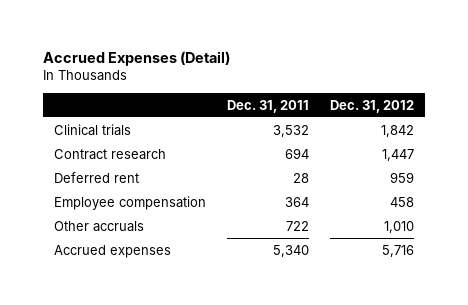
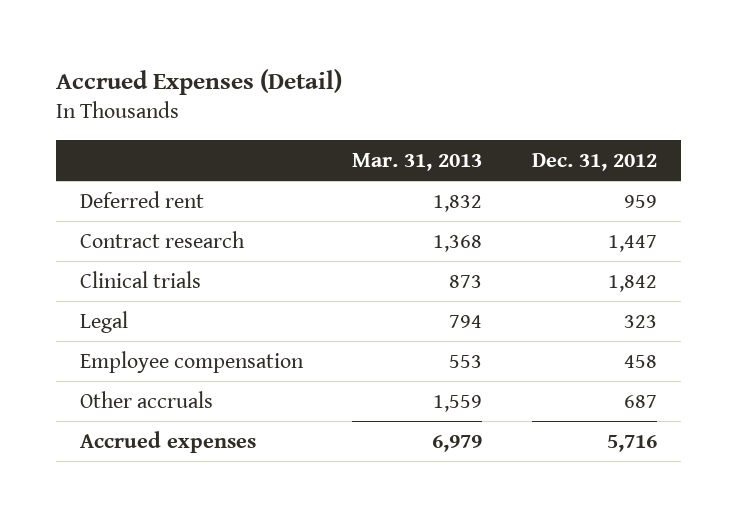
- | Dec. 31, 2011 | Dec. 31, 2012
+ | Mar. 31, 2013 | Dec. 31, 2012
moved down: Contract research | 1,368 | 1,447
moved down: Clinical trials | 873 | 1,842
+ Legal | 794 | 323
- Other accruals | 722 | 1,010
+ Other accruals | 1,559 | 687

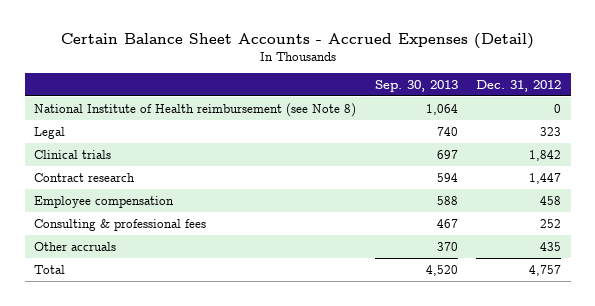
- Accrued Expenses (Detail)
+ Certain Balance Sheet Accounts - Accrued Expenses (Detail)
- | Mar. 31, 2013 | Dec. 31, 2012
+ | Sep. 30, 2013 | Dec. 31, 2012
- Deferred rent | 1,832 | 959
+ National Institute of Health reimbursement (see Note 8) | 1,064 | 0
moved down: Clinical trials | 697 | 1,842
moved down: Contract research | 594 | 1,447
- Other accruals | 1,559 | 687
- Accrued expenses | 6,979 | 5,716
+ Consulting & professional fees | 467 | 252
+ Other accruals | 370 | 435
+ Total | 4,520 | 4,757

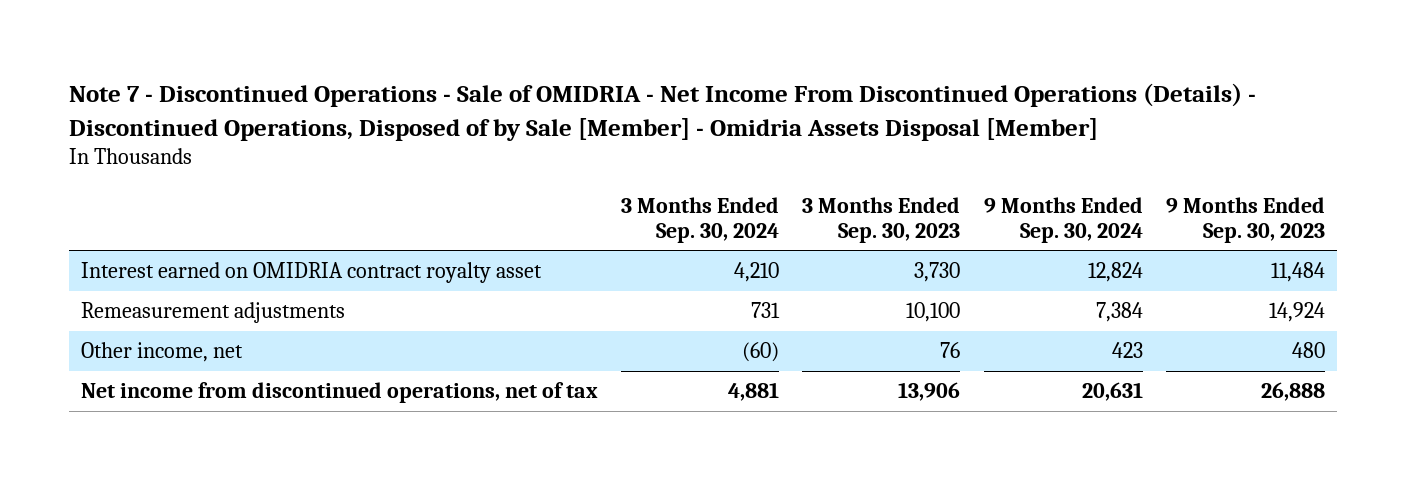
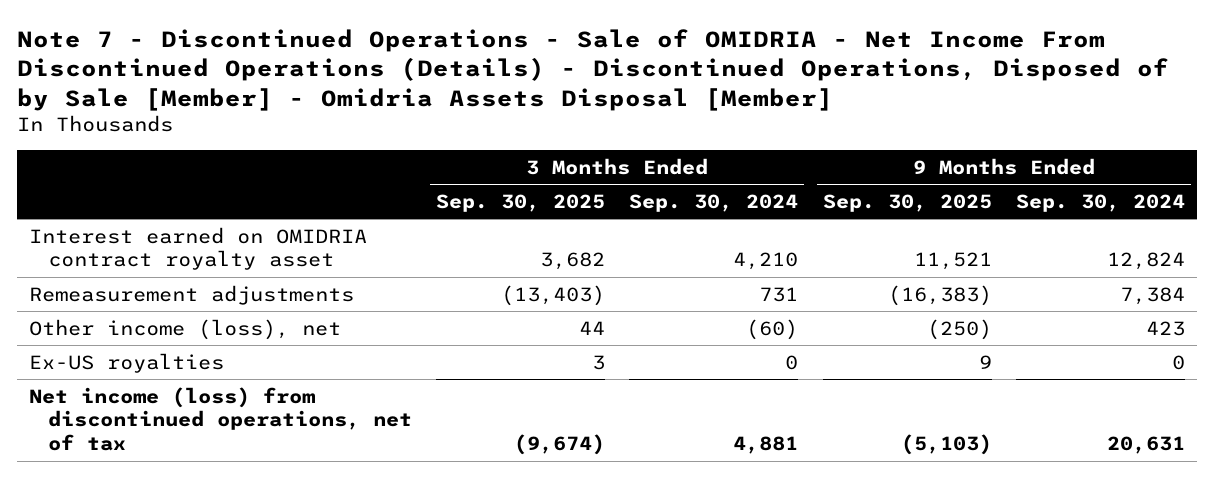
- | 3 Months Ended Sep. 30, 2024 | 3 Months Ended Sep. 30, 2023 | 9 Months Ended Sep. 30, 2024 | 9 Months Ended Sep. 30, 2023
+ | 3 Months Ended Sep. 30, 2025 | 3 Months Ended Sep. 30, 2024 | 9 Months Ended Sep. 30, 2025 | 9 Months Ended Sep. 30, 2024
- Other income, net | (60) | 76 | 423 | 480
- Net income from discontinued operations, net of tax | 4,881 | 13,906 | 20,631 | 26,888
+ Other income (loss), net | 44 | (60) | (250) | 423
+ Ex-US royalties | 3 | 0 | 9 | 0
+ Net income (loss) from discontinued operations, net of tax | (9,674) | 4,881 | (5,103) | 20,631

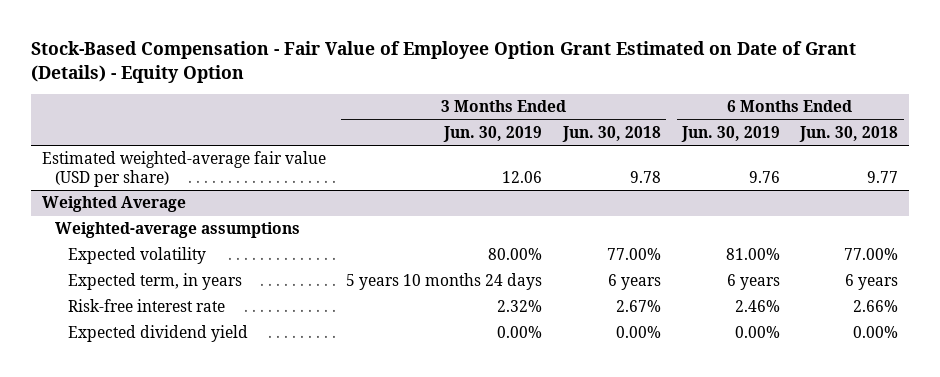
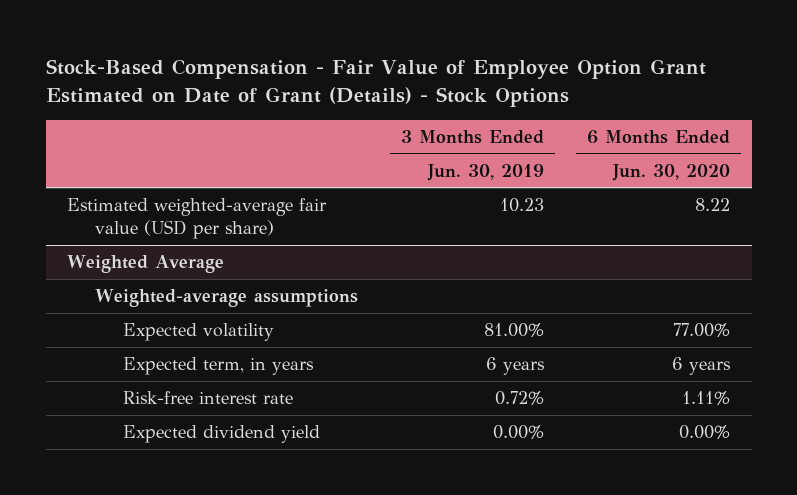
- Stock-Based Compensation - Fair Value of Employee Option Grant Estimated on Date of Grant (Details) - Equity Option
+ Stock-Based Compensation - Fair Value of Employee Option Grant Estimated on Date of Grant (Details) - Stock Options
- | 3 Months Ended Jun. 30, 2019 | 3 Months Ended Jun. 30, 2018 | 6 Months Ended Jun. 30, 2019 | 6 Months Ended Jun. 30, 2018
+ | 3 Months Ended Jun. 30, 2019 | 6 Months Ended Jun. 30, 2020
- Estimated weighted-average fair value (USD per share) | 12.06 | 9.78 | 9.76 | 9.77
+ Estimated weighted-average fair value (USD per share) | 10.23 | 8.22
@ Weighted Average
- Expected volatility | 80.00% | 77.00% | 81.00% | 77.00%
- Expected term, in years | 5 years 10 months 24 days | 6 years | 6 years | 6 years
- Risk-free interest rate | 2.32% | 2.67% | 2.46% | 2.66%
+ Expected volatility | 81.00% | 77.00%
+ Expected term, in years | 6 years | 6 years
+ Risk-free interest rate | 0.72% | 1.11%

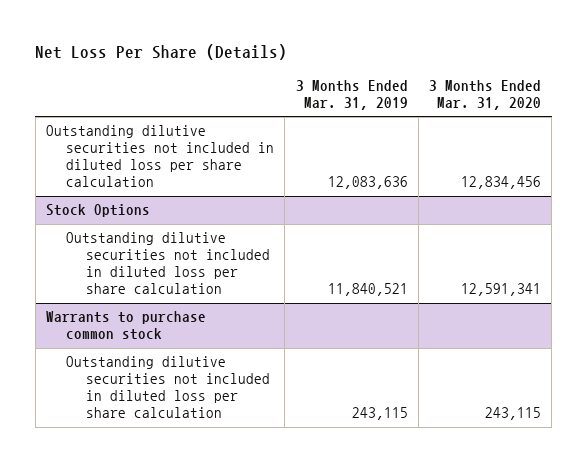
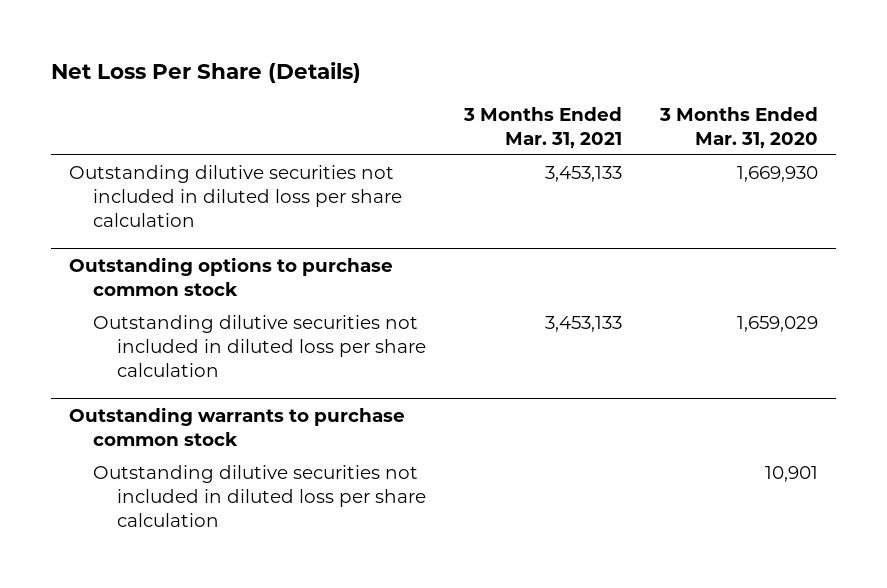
- | 3 Months Ended Mar. 31, 2019 | 3 Months Ended Mar. 31, 2020
+ | 3 Months Ended Mar. 31, 2021 | 3 Months Ended Mar. 31, 2020
- Outstanding dilutive securities not included in diluted loss per share calculation | 12,083,636 | 12,834,456
- Stock Options
- Outstanding dilutive securities not included in diluted loss per share calculation | 11,840,521 | 12,591,341
- Warrants to purchase common stock
- Outstanding dilutive securities not included in diluted loss per share calculation | 243,115 | 243,115
+ Outstanding dilutive securities not included in diluted loss per share calculation | 3,453,133 | 1,669,930
+ Outstanding options to purchase common stock
+ Outstanding dilutive securities not included in diluted loss per share calculation | 3,453,133 | 1,659,029
+ Outstanding warrants to purchase common stock
+ Outstanding dilutive securities not included in diluted loss per share calculation | | 10,901

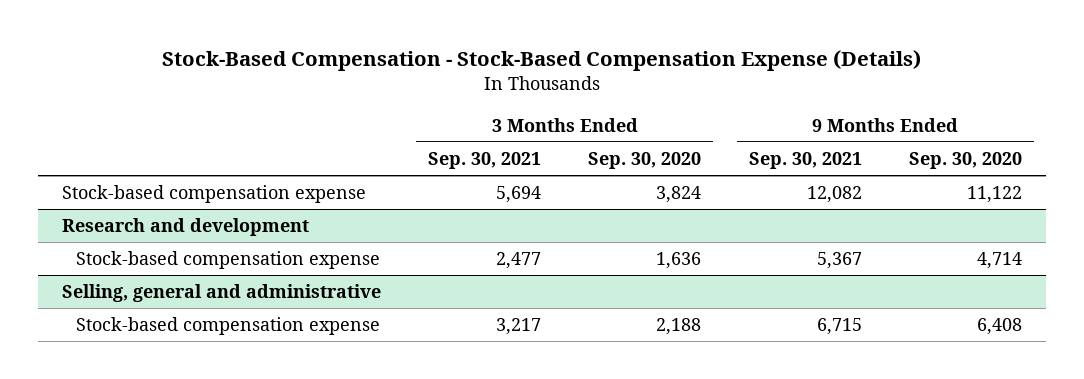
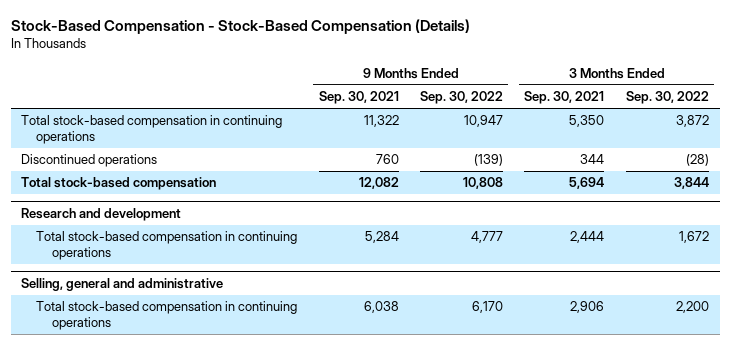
- Stock-Based Compensation - Stock-Based Compensation Expense (Details)
+ Stock-Based Compensation - Stock-Based Compensation (Details)
- | 3 Months Ended Sep. 30, 2021 | 3 Months Ended Sep. 30, 2020 | 9 Months Ended Sep. 30, 2021 | 9 Months Ended Sep. 30, 2020
+ | 9 Months Ended Sep. 30, 2021 | 9 Months Ended Sep. 30, 2022 | 3 Months Ended Sep. 30, 2021 | 3 Months Ended Sep. 30, 2022
- Stock-based compensation expense | 5,694 | 3,824 | 12,082 | 11,122
+ Total stock-based compensation in continuing operations | 11,322 | 10,947 | 5,350 | 3,872
+ Discontinued operations | 760 | (139) | 344 | (28)
+ Total stock-based compensation | 12,082 | 10,808 | 5,694 | 3,844
@ Research and development
- Stock-based compensation expense | 2,477 | 1,636 | 5,367 | 4,714
+ Total stock-based compensation in continuing operations | 5,284 | 4,777 | 2,444 | 1,672
@ Selling, general and administrative
- Stock-based compensation expense | 3,217 | 2,188 | 6,715 | 6,408
+ Total stock-based compensation in continuing operations | 6,038 | 6,170 | 2,906 | 2,200

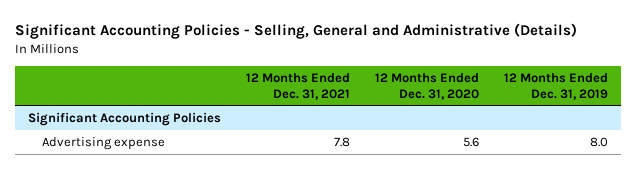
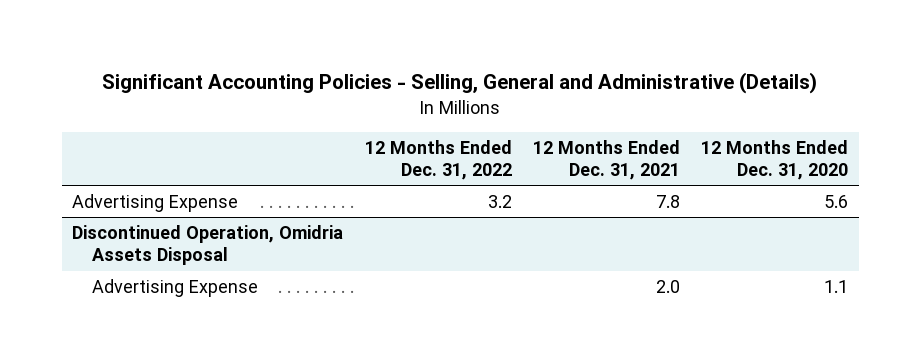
- | 12 Months Ended Dec. 31, 2021 | 12 Months Ended Dec. 31, 2020 | 12 Months Ended Dec. 31, 2019
+ | 12 Months Ended Dec. 31, 2022 | 12 Months Ended Dec. 31, 2021 | 12 Months Ended Dec. 31, 2020
- Significant Accounting Policies
- Advertising expense | 7.8 | 5.6 | 8.0
+ Advertising Expense | 3.2 | 7.8 | 5.6
+ Discontinued Operation, Omidria Assets Disposal
+ Advertising Expense | | 2.0 | 1.1

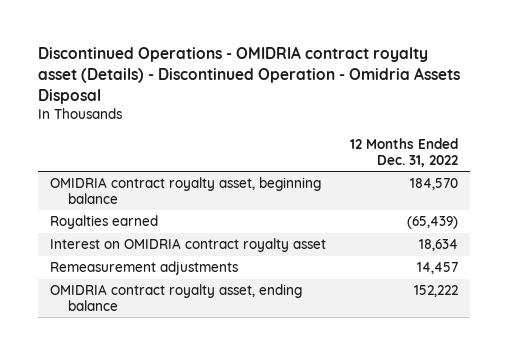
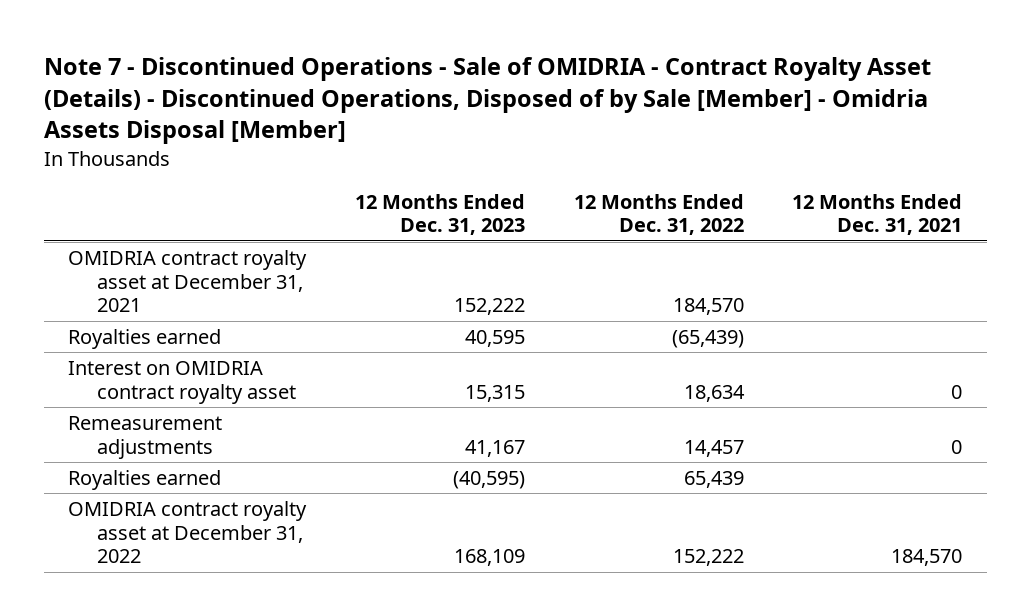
- Discontinued Operations - OMIDRIA contract royalty asset (Details) - Discontinued Operation - Omidria Assets Disposal
+ Note 7 - Discontinued Operations - Sale of OMIDRIA - Contract Royalty Asset (Details) - Discontinued Operations, Disposed of by Sale [Member] - Omidria Assets Disposal [Member]
- | 12 Months Ended Dec. 31, 2022
+ | 12 Months Ended Dec. 31, 2023 | 12 Months Ended Dec. 31, 2022 | 12 Months Ended Dec. 31, 2021
- OMIDRIA contract royalty asset, beginning balance | 184,570
+ OMIDRIA contract royalty asset at December 31, 2021 | 152,222 | 184,570 |
- OMIDRIA contract royalty asset, ending balance | 152,222
+ Royalties earned | (40,595) | 65,439 |
+ OMIDRIA contract royalty asset at December 31, 2022 | 168,109 | 152,222 | 184,570

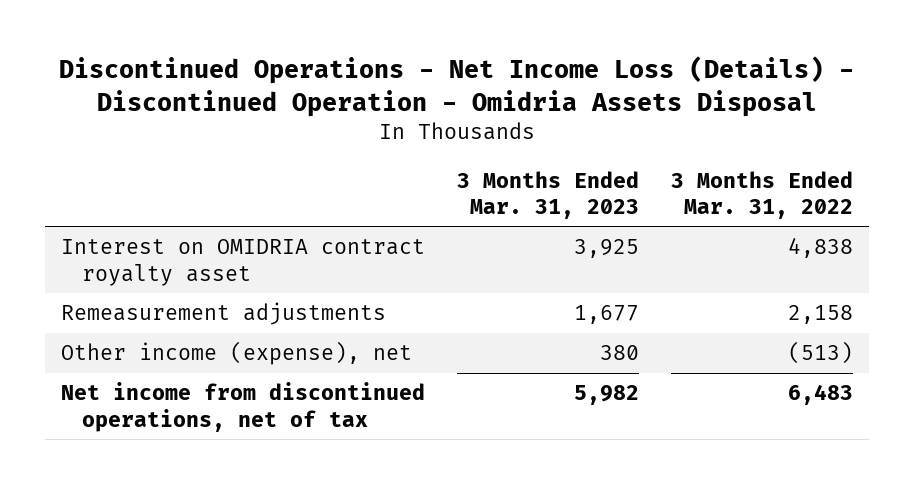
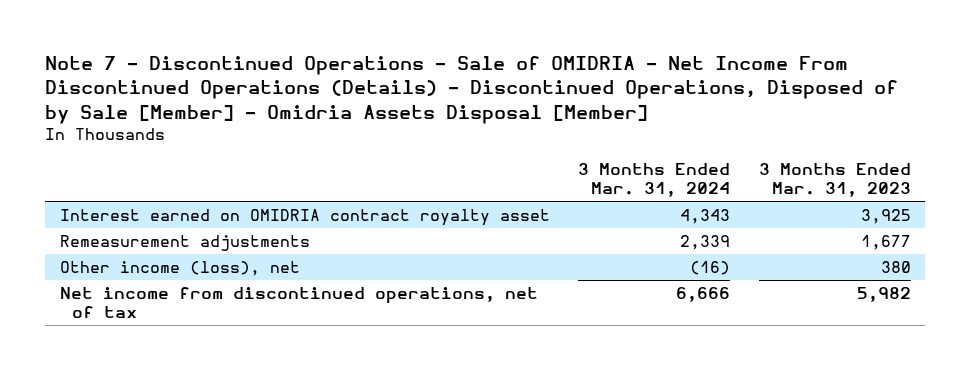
- Discontinued Operations - Net Income Loss (Details) - Discontinued Operation - Omidria Assets Disposal
+ Note 7 - Discontinued Operations - Sale of OMIDRIA - Net Income From Discontinued Operations (Details) - Discontinued Operations, Disposed of by Sale [Member] - Omidria Assets Disposal [Member]
- | 3 Months Ended Mar. 31, 2023 | 3 Months Ended Mar. 31, 2022
+ | 3 Months Ended Mar. 31, 2024 | 3 Months Ended Mar. 31, 2023
- Interest on OMIDRIA contract royalty asset | 3,925 | 4,838
+ Interest earned on OMIDRIA contract royalty asset | 4,343 | 3,925
- Other income (expense), net | 380 | (513)
+ Other income (loss), net | (16) | 380

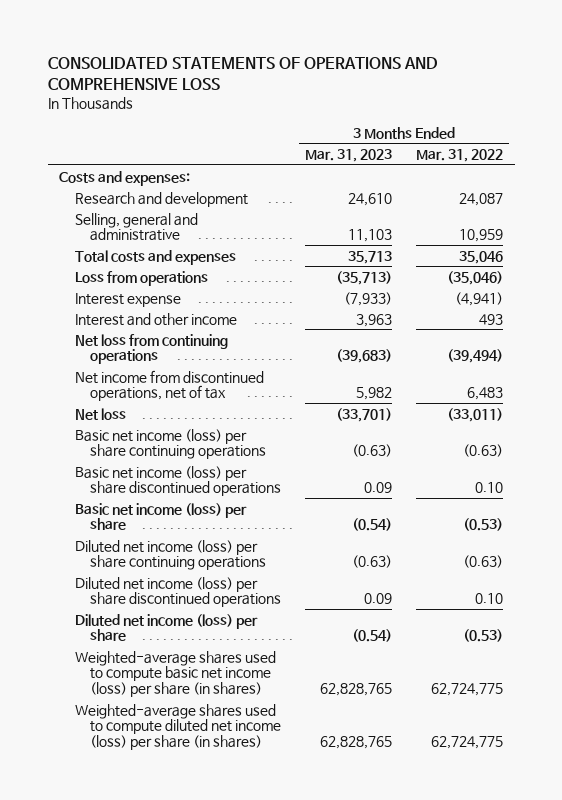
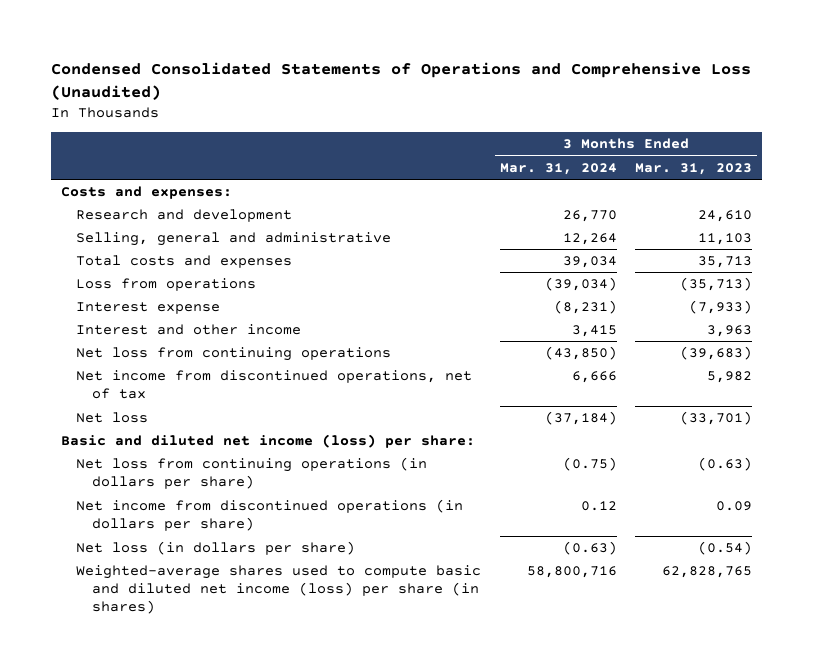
- CONSOLIDATED STATEMENTS OF OPERATIONS AND COMPREHENSIVE LOSS
+ Condensed Consolidated Statements of Operations and Comprehensive Loss (Unaudited)
- | 3 Months Ended Mar. 31, 2023 | 3 Months Ended Mar. 31, 2022
+ | 3 Months Ended Mar. 31, 2024 | 3 Months Ended Mar. 31, 2023
- Basic net income (loss) per share continuing operations | (0.63) | (0.63)
- Basic net income (loss) per share discontinued operations | 0.09 | 0.10
- Basic net income (loss) per share | (0.54) | (0.53)
- Diluted net income (loss) per share continuing operations | (0.63) | (0.63)
- Diluted net income (loss) per share discontinued operations | 0.09 | 0.10
- Diluted net income (loss) per share | (0.54) | (0.53)
- Weighted-average shares used to compute basic net income (loss) per share (in shares) | 62,828,765 | 62,724,775
- Weighted-average shares used to compute diluted net income (loss) per share (in shares) | 62,828,765 | 62,724,775
+ Basic and diluted net income (loss) per share:
+ Net loss from continuing operations (in dollars per share) | (0.75) | (0.63)
+ Net income from discontinued operations (in dollars per share) | 0.12 | 0.09
+ Net loss (in dollars per share) | (0.63) | (0.54)
+ Weighted-average shares used to compute basic and diluted net income (loss) per share (in shares) | 58,800,716 | 62,828,765

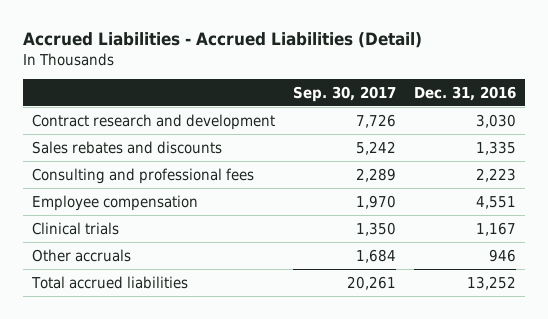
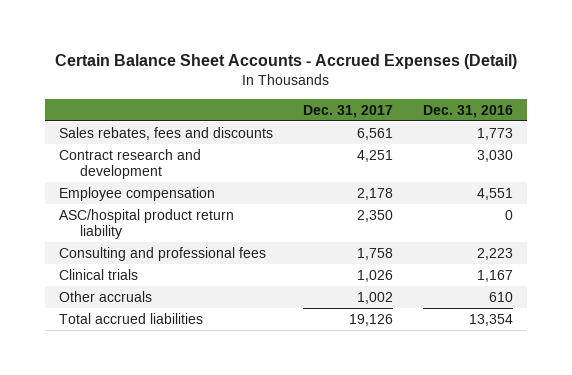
- Accrued Liabilities - Accrued Liabilities (Detail)
+ Certain Balance Sheet Accounts - Accrued Expenses (Detail)
- | Sep. 30, 2017 | Dec. 31, 2016
+ | Dec. 31, 2017 | Dec. 31, 2016
+ Sales rebates, fees and discounts | 6,561 | 1,773
- Sales rebates and discounts | 5,242 | 1,335
+ ASC/hospital product return liability | 2,350 | 0
moved down: Consulting and professional fees | 1,758 | 2,223
- Other accruals | 1,684 | 946
- Total accrued liabilities | 20,261 | 13,252
+ Other accruals | 1,002 | 610
+ Total accrued liabilities | 19,126 | 13,354

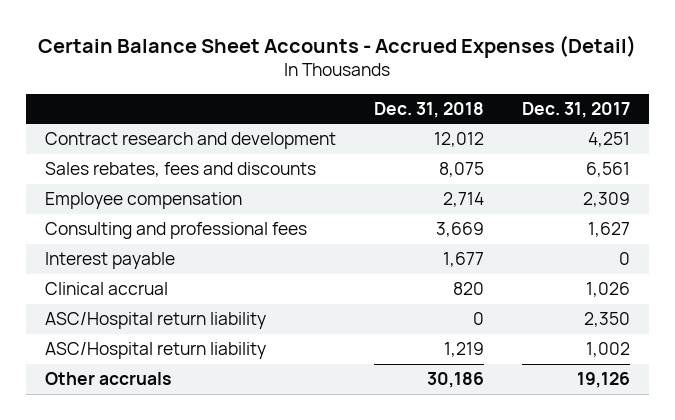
- | Dec. 31, 2017 | Dec. 31, 2016
+ | Dec. 31, 2018 | Dec. 31, 2017
- Employee compensation | 2,178 | 4,551
- ASC/hospital product return liability | 2,350 | 0
- Consulting and professional fees | 1,758 | 2,223
- Clinical trials | 1,026 | 1,167
- Other accruals | 1,002 | 610
- Total accrued liabilities | 19,126 | 13,354
moved down: Sales rebates, fees and discounts | 8,075 | 6,561
+ Employee compensation | 2,714 | 2,309
+ Consulting and professional fees | 3,669 | 1,627
+ Interest payable | 1,677 | 0
+ Clinical accrual | 820 | 1,026
+ ASC/Hospital return liability | 0 | 2,350
+ ASC/Hospital return liability | 1,219 | 1,002
+ Other accruals | 30,186 | 19,126

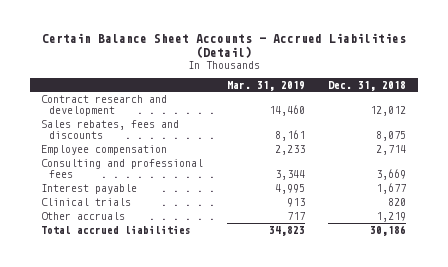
- Certain Balance Sheet Accounts - Accrued Expenses (Detail)
+ Certain Balance Sheet Accounts - Accrued Liabilities (Detail)
- | Dec. 31, 2018 | Dec. 31, 2017
+ | Mar. 31, 2019 | Dec. 31, 2018
- Clinical accrual | 820 | 1,026
- ASC/Hospital return liability | 0 | 2,350
- ASC/Hospital return liability | 1,219 | 1,002
- Other accruals | 30,186 | 19,126
+ Clinical trials | 913 | 820
+ Other accruals | 717 | 1,219
+ Total accrued liabilities | 34,823 | 30,186

